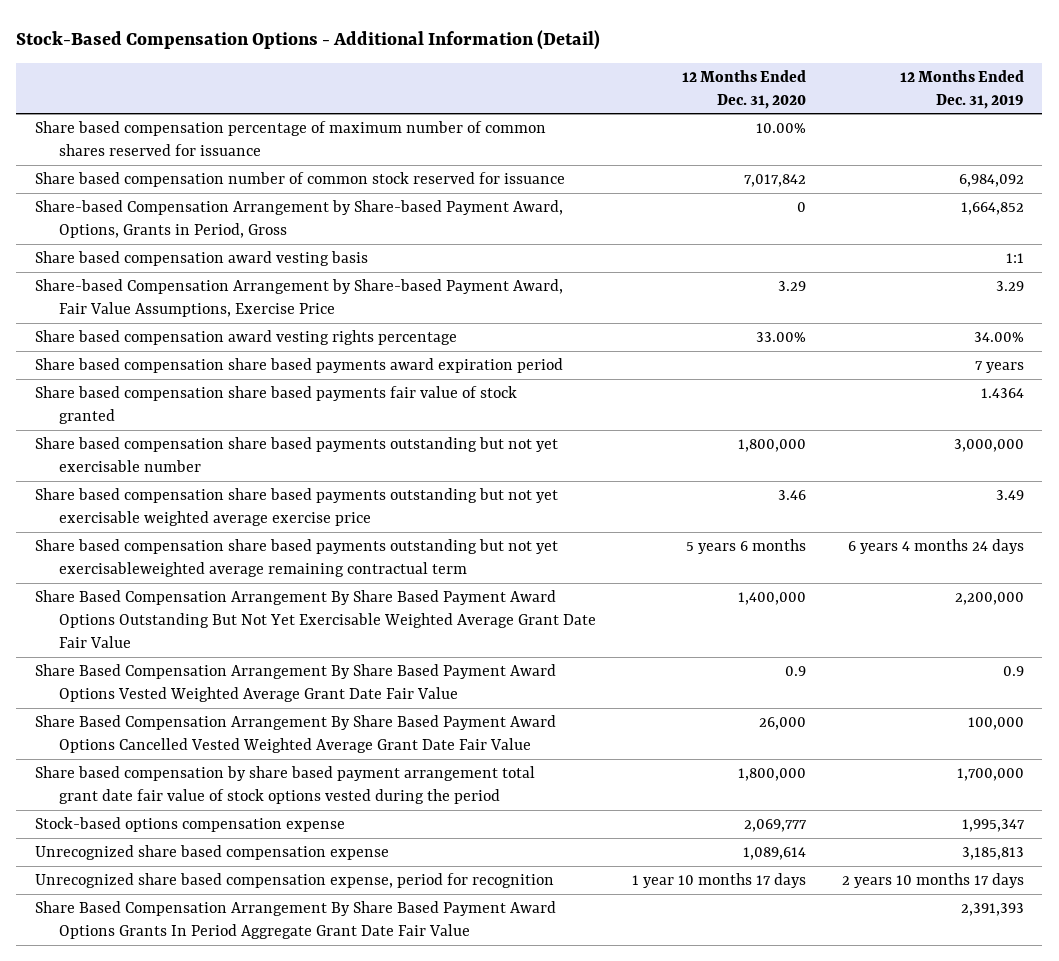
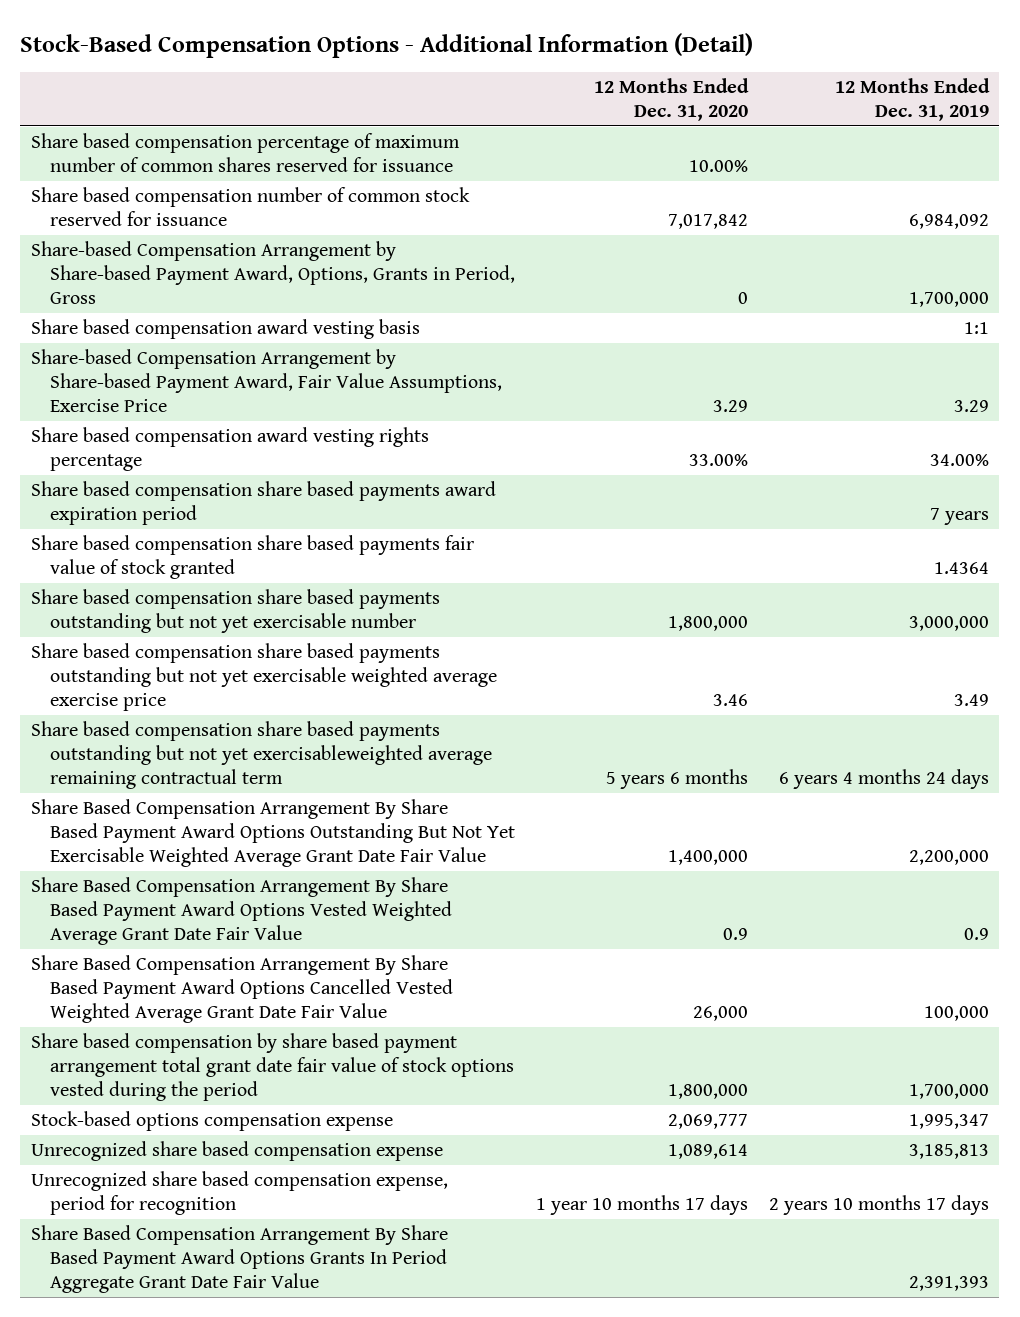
- Share-based Compensation Arrangement by Share-based Payment Award, Options, Grants in Period, Gross | 0 | 1,664,852
+ Share-based Compensation Arrangement by Share-based Payment Award, Options, Grants in Period, Gross | 0 | 1,700,000

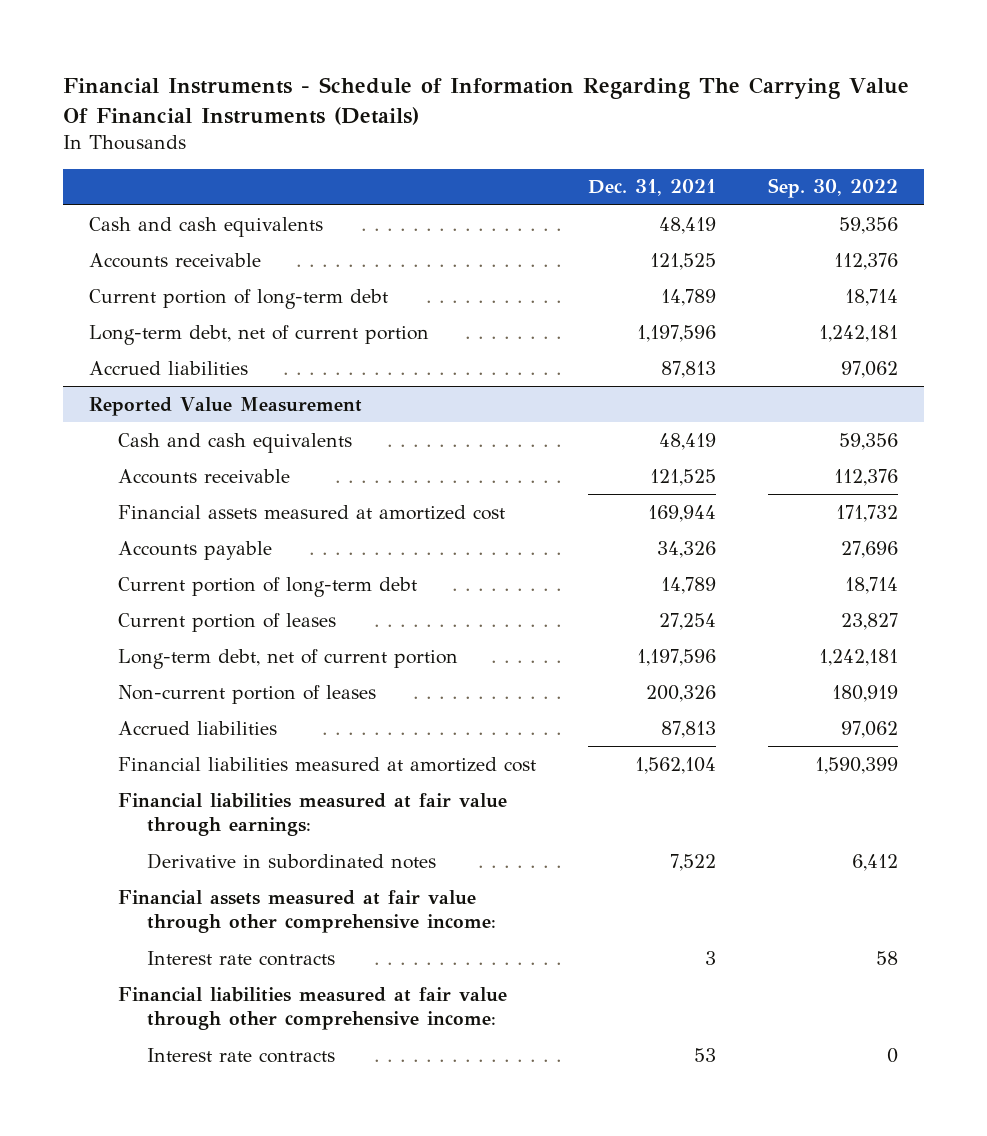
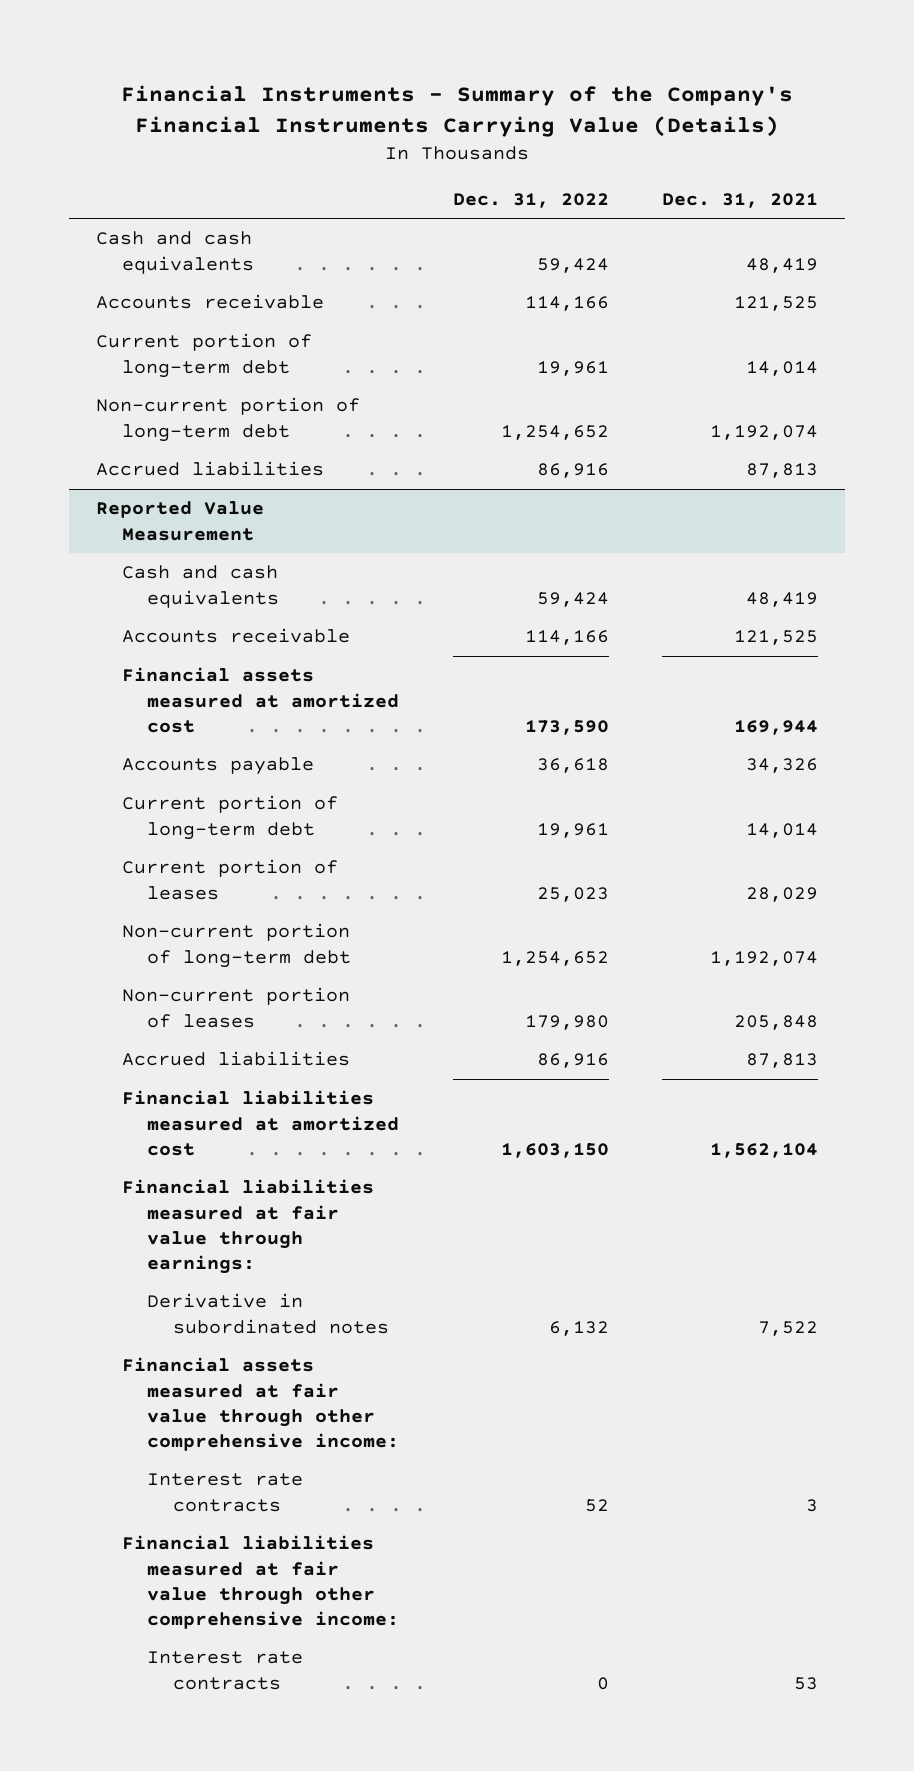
- Financial Instruments - Schedule of Information Regarding The Carrying Value Of Financial Instruments (Details)
+ Financial Instruments - Summary of the Company's Financial Instruments Carrying Value (Details)
- | Dec. 31, 2021 | Sep. 30, 2022
+ | Dec. 31, 2022 | Dec. 31, 2021
- Current portion of long-term debt | 14,789 | 18,714
- Long-term debt, net of current portion | 1,197,596 | 1,242,181
+ Current portion of long-term debt | 19,961 | 14,014
+ Non-current portion of long-term debt | 1,254,652 | 1,192,074
@ Reported Value Measurement
- Current portion of long-term debt | 14,789 | 18,714
- Current portion of leases | 27,254 | 23,827
- Long-term debt, net of current portion | 1,197,596 | 1,242,181
- Non-current portion of leases | 200,326 | 180,919
+ Current portion of long-term debt | 19,961 | 14,014
+ Current portion of leases | 25,023 | 28,029
+ Non-current portion of long-term debt | 1,254,652 | 1,192,074
+ Non-current portion of leases | 179,980 | 205,848

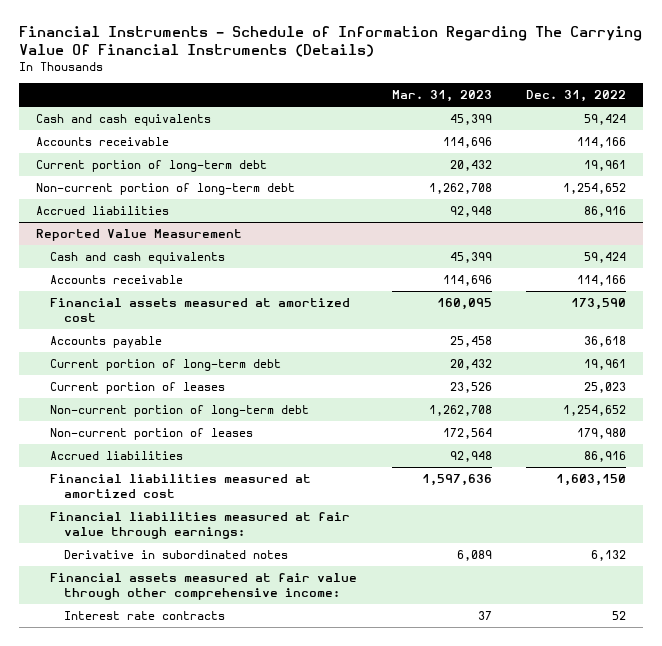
- Financial Instruments - Summary of the Company's Financial Instruments Carrying Value (Details)
+ Financial Instruments - Schedule of Information Regarding The Carrying Value Of Financial Instruments (Details)
- | Dec. 31, 2022 | Dec. 31, 2021
+ | Mar. 31, 2023 | Dec. 31, 2022
@ Reported Value Measurement
- Financial liabilities measured at fair value through other comprehensive income:
- Interest rate contracts | 0 | 53

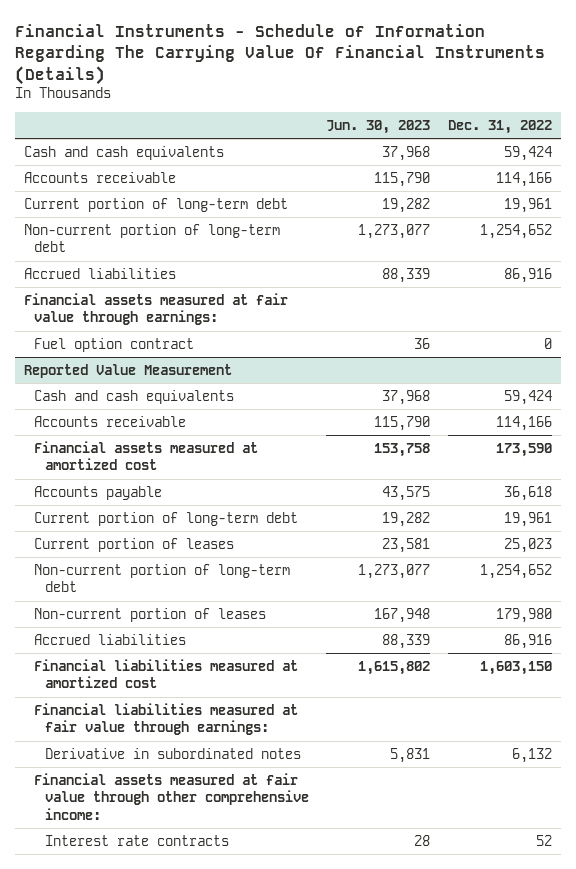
- | Mar. 31, 2023 | Dec. 31, 2022
+ | Jun. 30, 2023 | Dec. 31, 2022
+ Financial assets measured at fair value through earnings:
+ Fuel option contract | 36 | 0

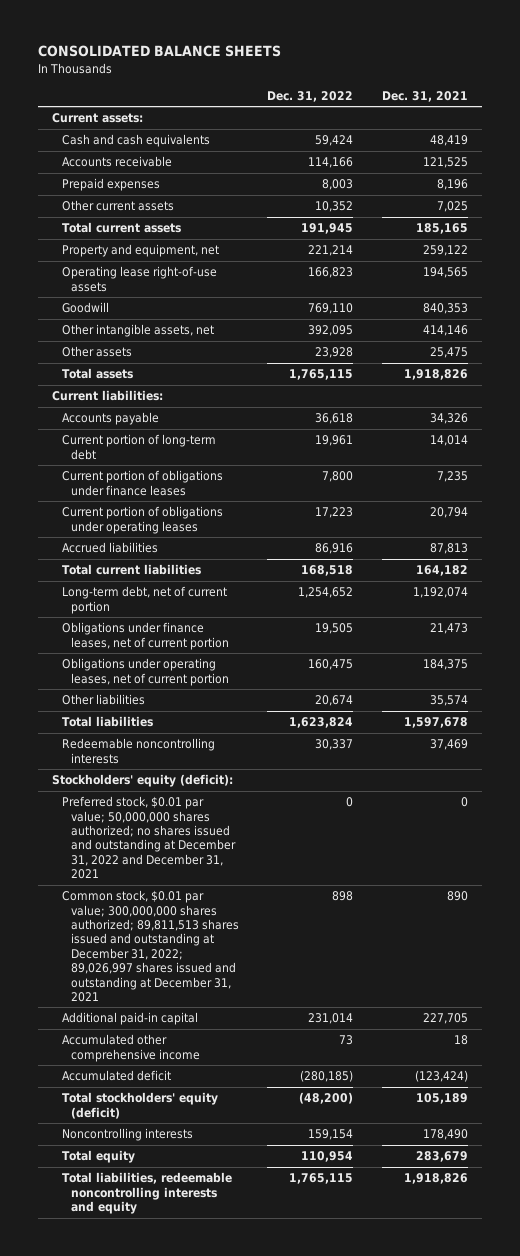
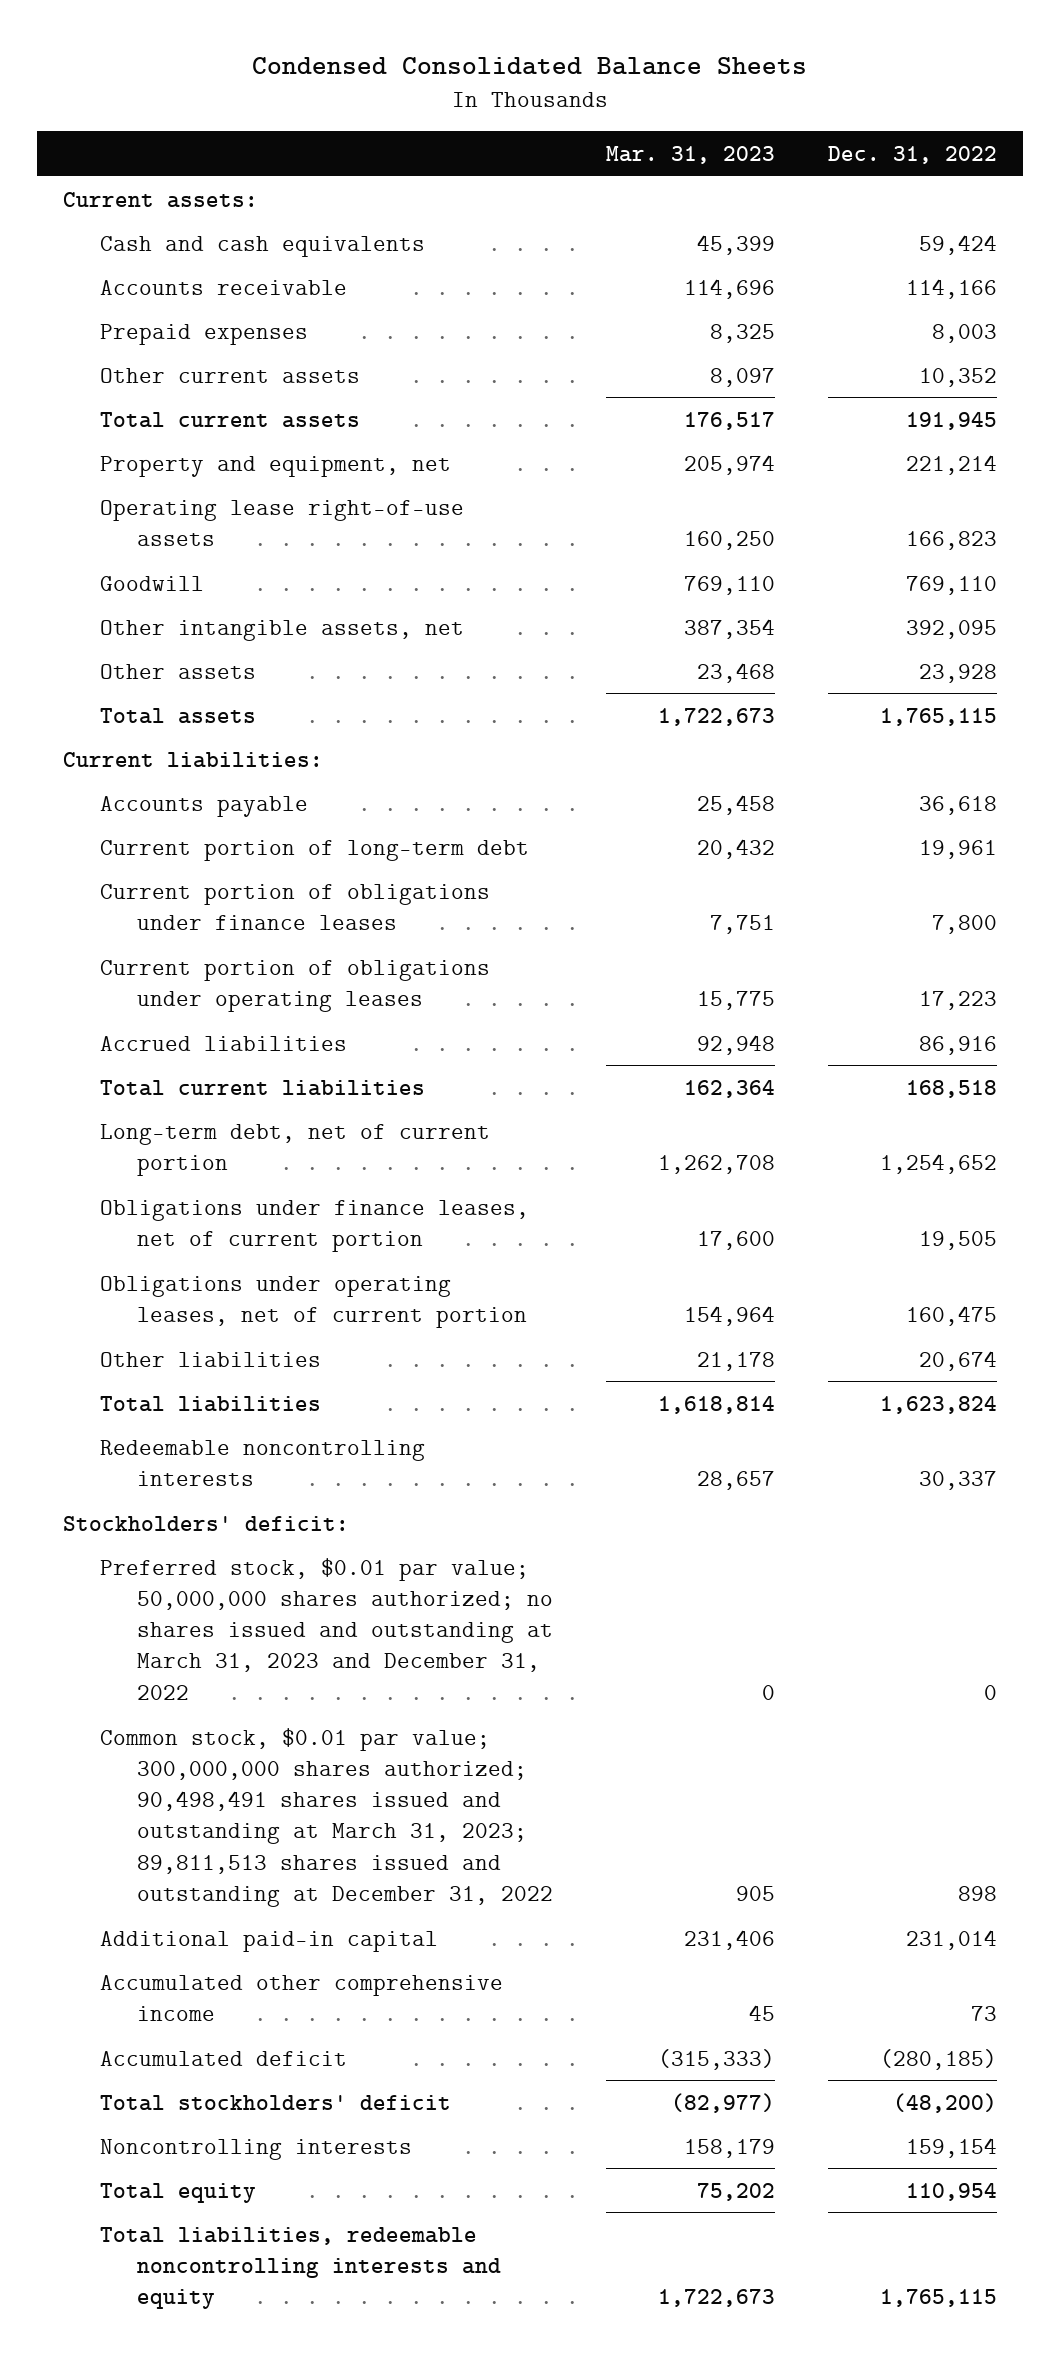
- CONSOLIDATED BALANCE SHEETS
+ Condensed Consolidated Balance Sheets
- | Dec. 31, 2022 | Dec. 31, 2021
+ | Mar. 31, 2023 | Dec. 31, 2022
- Stockholders' equity (deficit):
- Preferred stock, $0.01 par value; 50,000,000 shares authorized; no shares issued and outstanding at December 31, 2022 and December 31, 2021 | 0 | 0
- Common stock, $0.01 par value; 300,000,000 shares authorized; 89,811,513 shares issued and outstanding at December 31, 2022; 89,026,997 shares issued and outstanding at December 31, 2021 | 898 | 890
+ Stockholders' deficit:
+ Preferred stock, $0.01 par value; 50,000,000 shares authorized; no shares issued and outstanding at March 31, 2023 and December 31, 2022 | 0 | 0
+ Common stock, $0.01 par value; 300,000,000 shares authorized; 90,498,491 shares issued and outstanding at March 31, 2023; 89,811,513 shares issued and outstanding at December 31, 2022 | 905 | 898
- Total stockholders' equity (deficit) | (48,200) | 105,189
+ Total stockholders' deficit | (82,977) | (48,200)

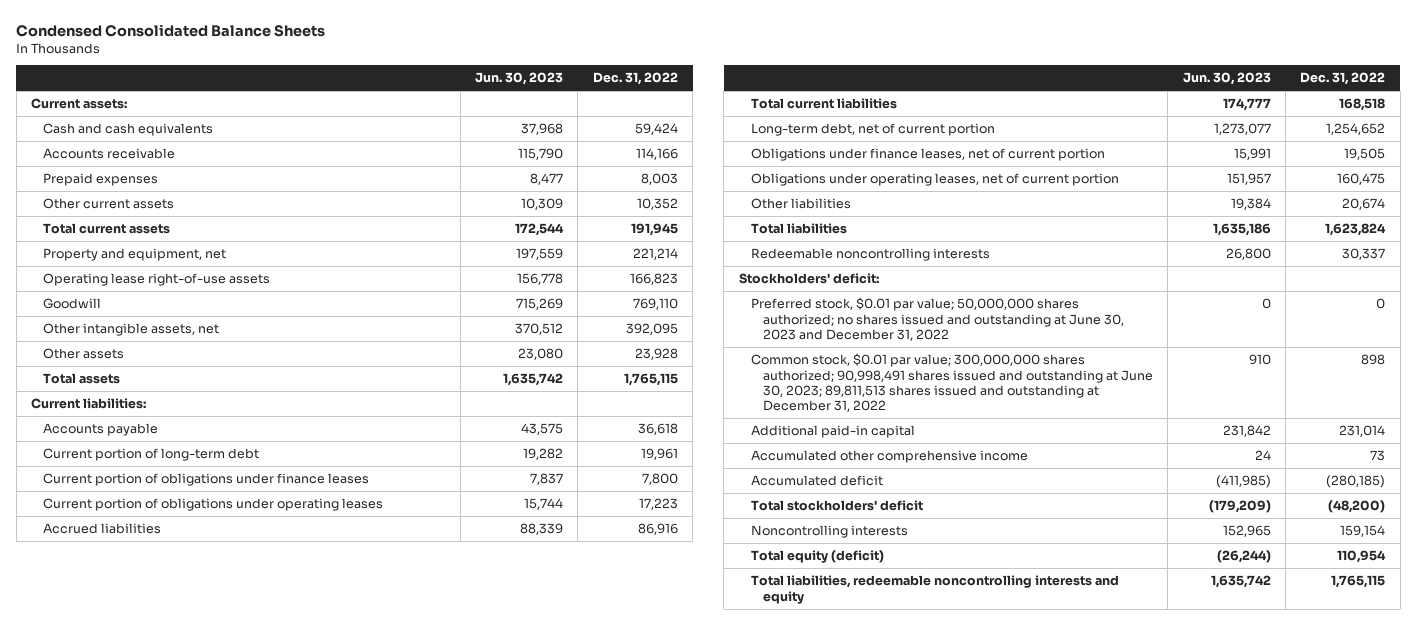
- | Mar. 31, 2023 | Dec. 31, 2022
+ | Jun. 30, 2023 | Dec. 31, 2022
- Preferred stock, $0.01 par value; 50,000,000 shares authorized; no shares issued and outstanding at March 31, 2023 and December 31, 2022 | 0 | 0
- Common stock, $0.01 par value; 300,000,000 shares authorized; 90,498,491 shares issued and outstanding at March 31, 2023; 89,811,513 shares issued and outstanding at December 31, 2022 | 905 | 898
+ Preferred stock, $0.01 par value; 50,000,000 shares authorized; no shares issued and outstanding at June 30, 2023 and December 31, 2022 | 0 | 0
+ Common stock, $0.01 par value; 300,000,000 shares authorized; 90,998,491 shares issued and outstanding at June 30, 2023; 89,811,513 shares issued and outstanding at December 31, 2022 | 910 | 898
- Total equity | 75,202 | 110,954
+ Total equity (deficit) | (26,244) | 110,954

